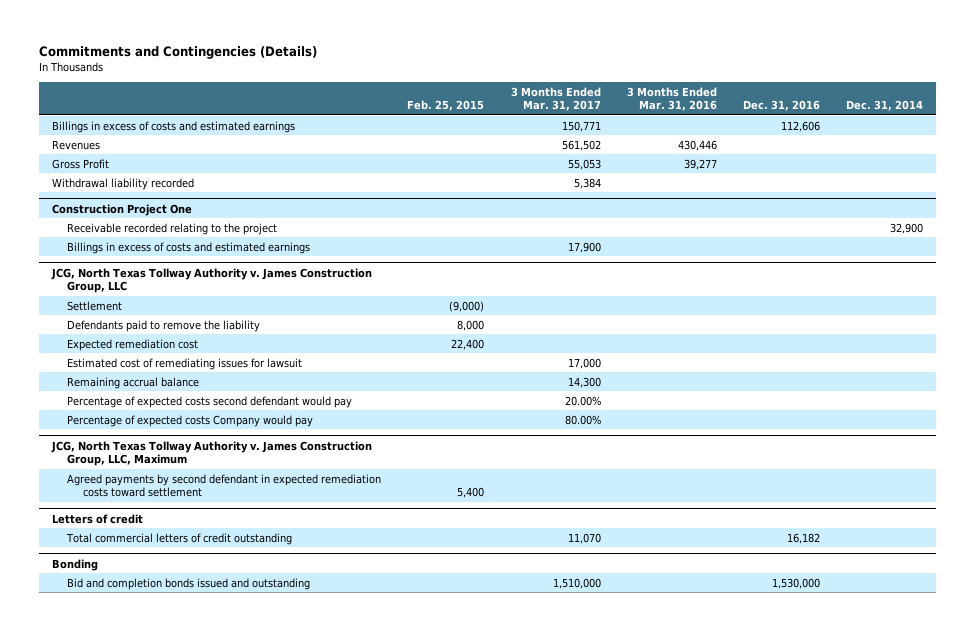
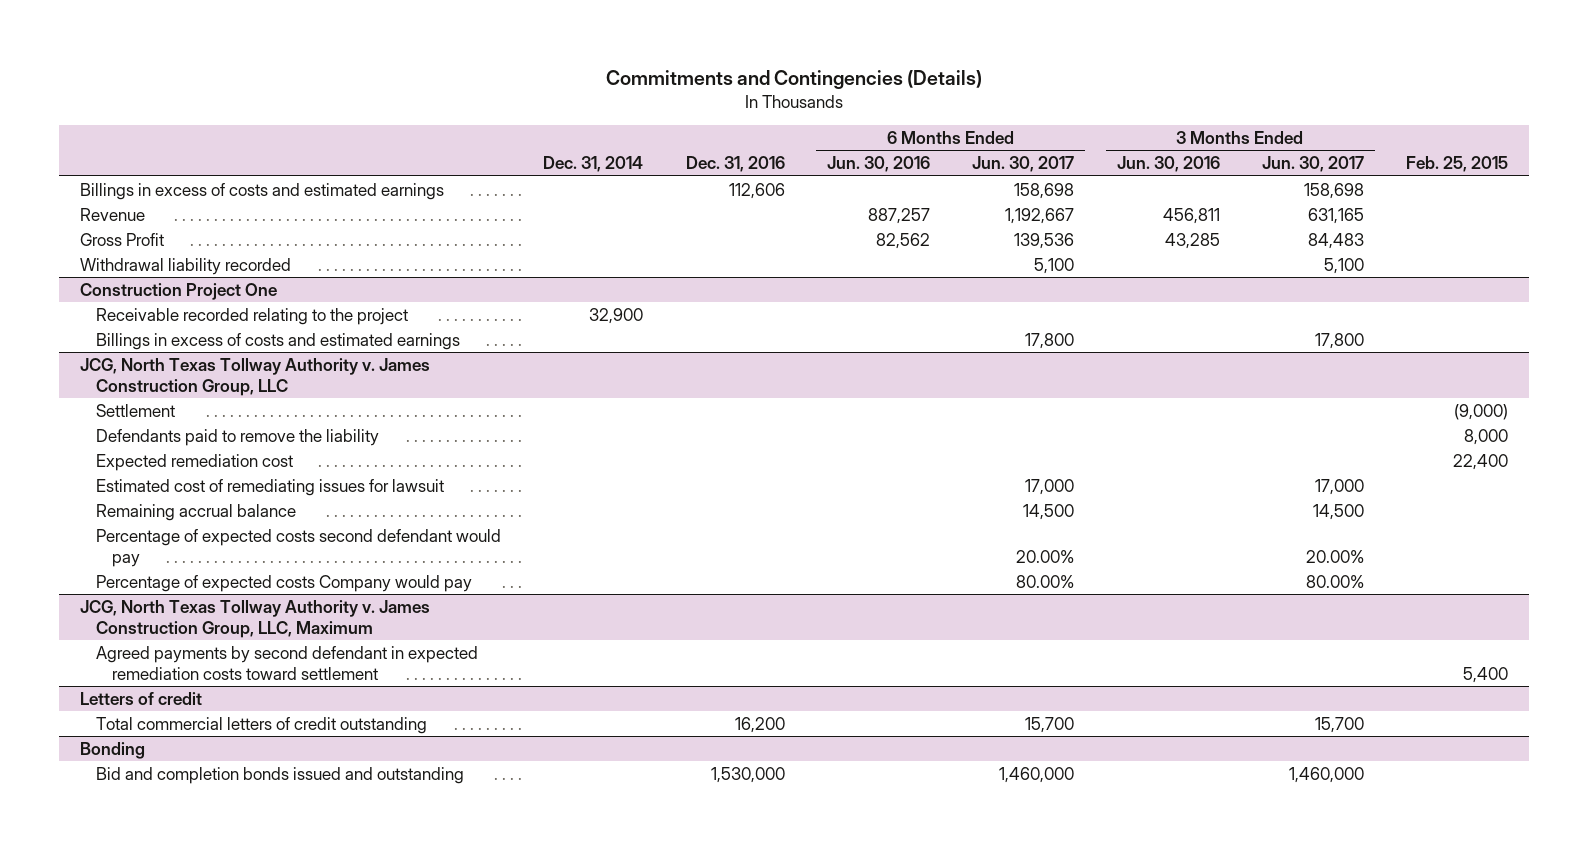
- | Feb. 25, 2015 | 3 Months Ended Mar. 31, 2017 | 3 Months Ended Mar. 31, 2016 | Dec. 31, 2016 | Dec. 31, 2014
+ | Dec. 31, 2014 | Dec. 31, 2016 | 6 Months Ended Jun. 30, 2016 | 6 Months Ended Jun. 30, 2017 | 3 Months Ended Jun. 30, 2016 | 3 Months Ended Jun. 30, 2017 | Feb. 25, 2015
- Revenues | | 561,502 | 430,446 | |
+ Revenue | | | 887,257 | 1,192,667 | 456,811 | 631,165 |
@ Letters of credit
- Total commercial letters of credit outstanding | | 11,070 | | 16,182 |
+ Total commercial letters of credit outstanding | | 16,200 | | 15,700 | | 15,700 |

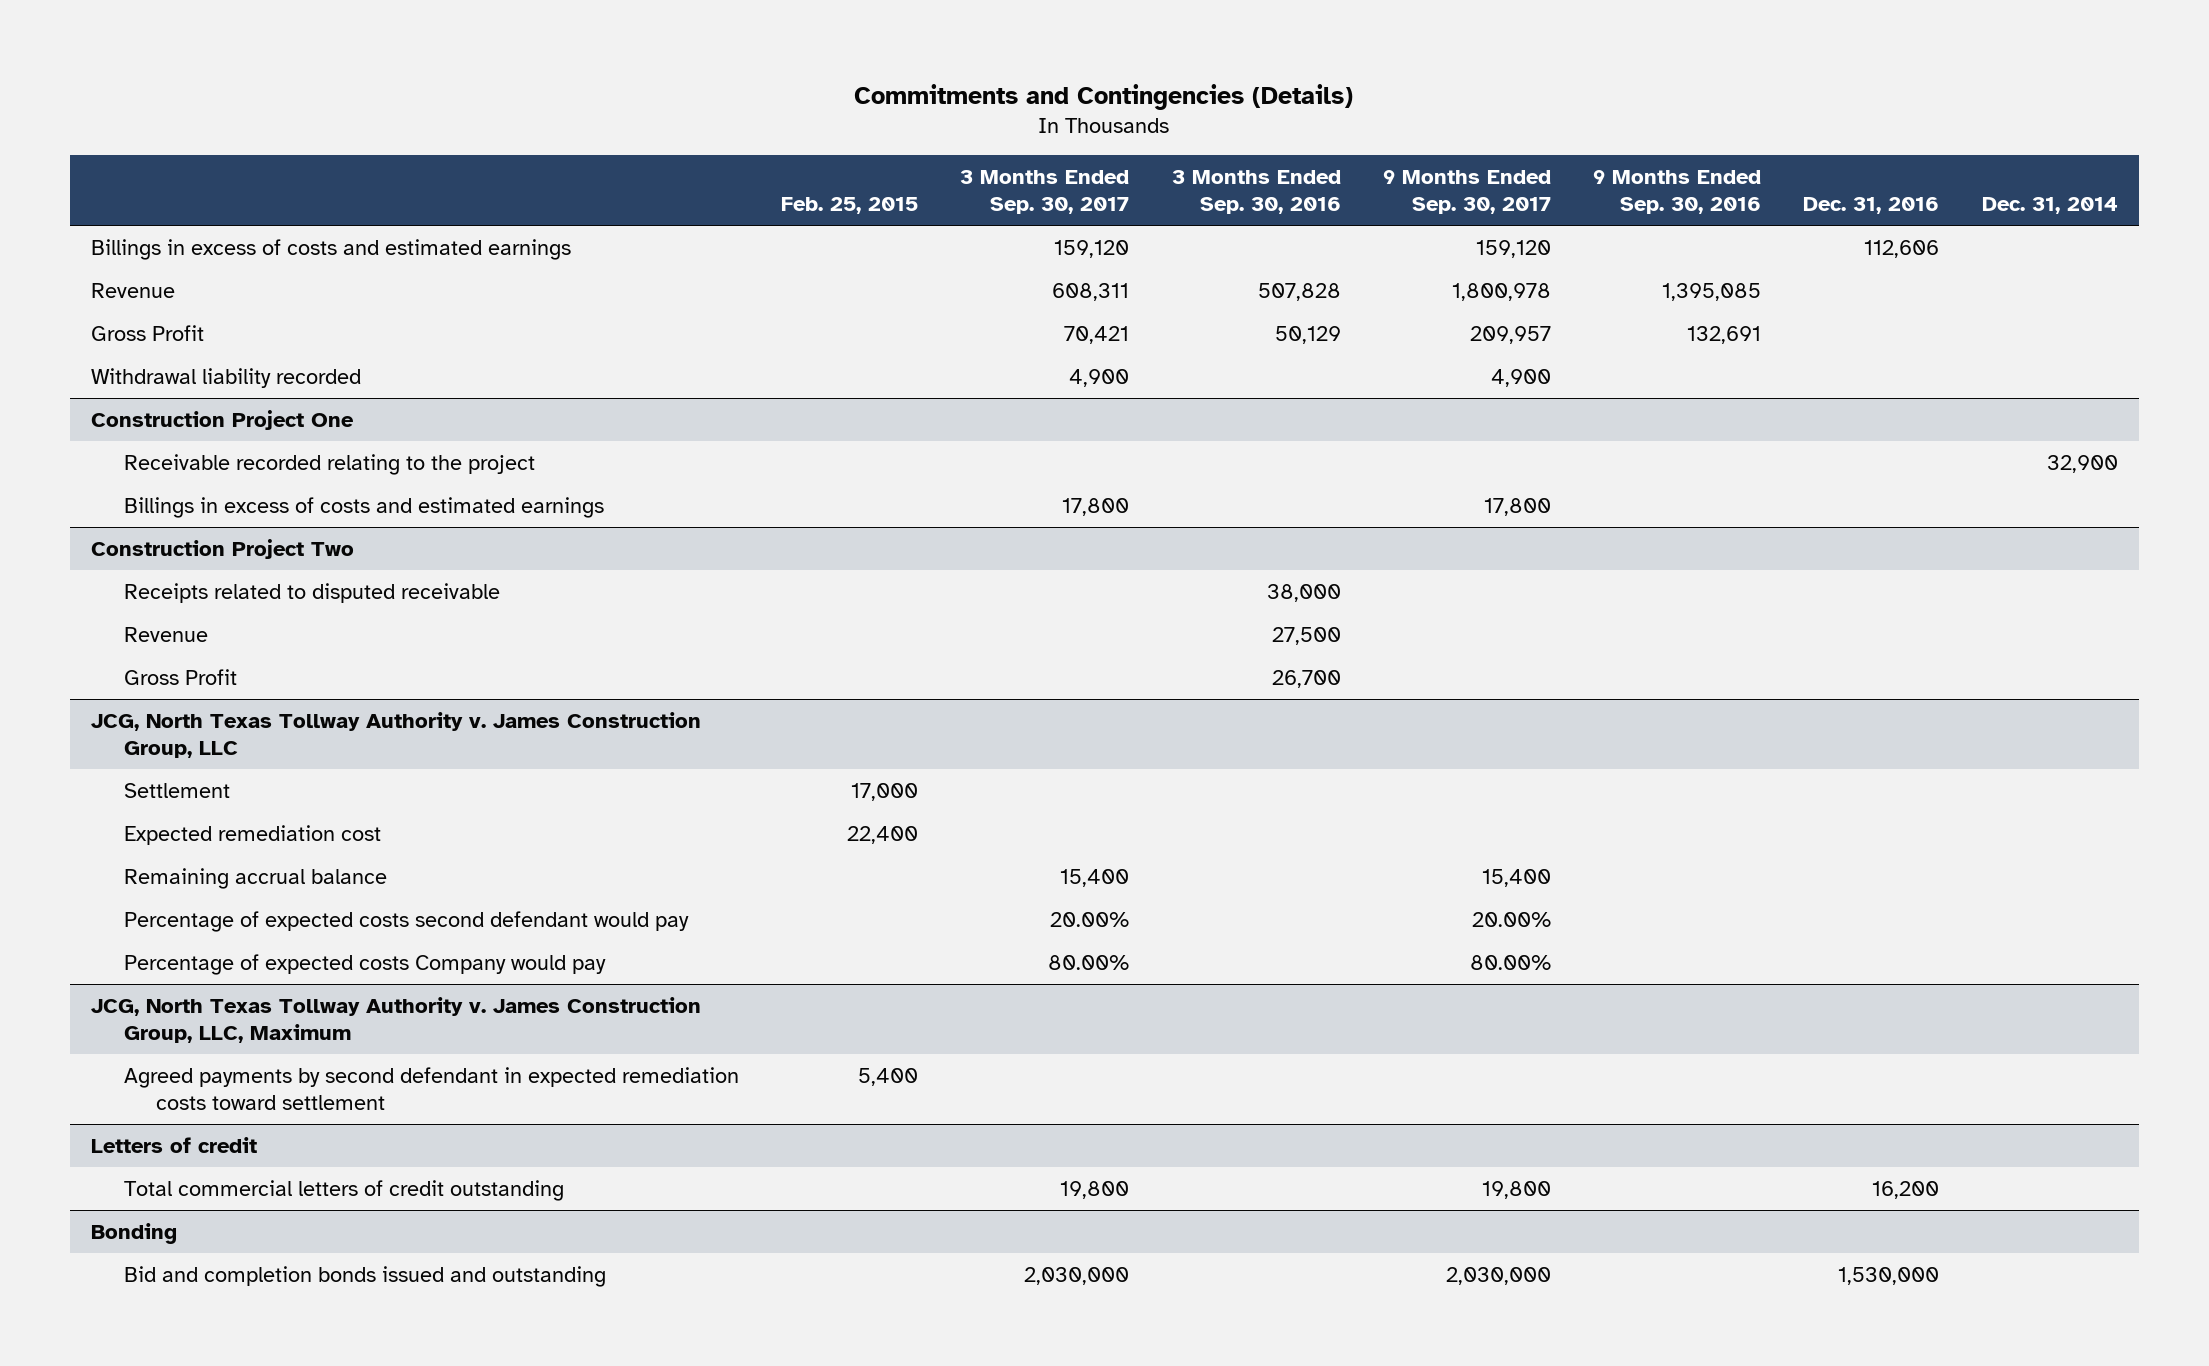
- | Dec. 31, 2014 | Dec. 31, 2016 | 6 Months Ended Jun. 30, 2016 | 6 Months Ended Jun. 30, 2017 | 3 Months Ended Jun. 30, 2016 | 3 Months Ended Jun. 30, 2017 | Feb. 25, 2015
+ | Feb. 25, 2015 | 3 Months Ended Sep. 30, 2017 | 3 Months Ended Sep. 30, 2016 | 9 Months Ended Sep. 30, 2017 | 9 Months Ended Sep. 30, 2016 | Dec. 31, 2016 | Dec. 31, 2014
+ Construction Project Two
+ Receipts related to disputed receivable | | | 38,000 | | | |
+ Revenue | | | 27,500 | | | |
+ Gross Profit | | | 26,700 | | | |
@ JCG, North Texas Tollway Authority v. James Construction Group, LLC
- Settlement | | | | | | | (9,000)
- Defendants paid to remove the liability | | | | | | | 8,000
+ Settlement | 17,000 | | | | | |
- Estimated cost of remediating issues for lawsuit | | | | 17,000 | | 17,000 |

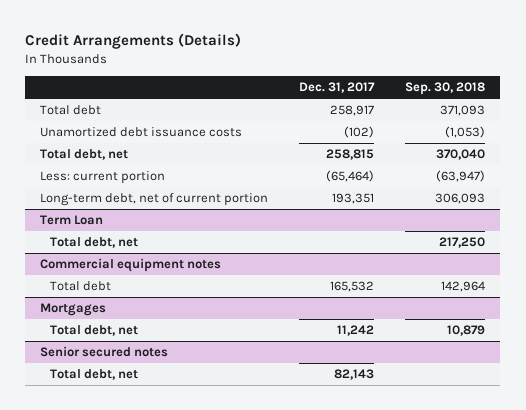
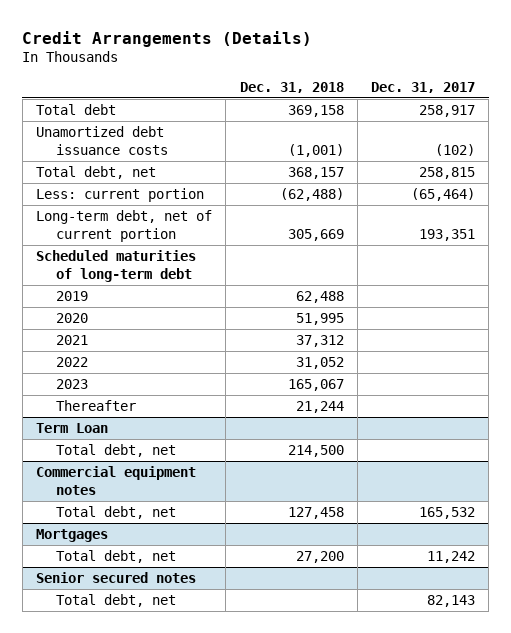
- | Dec. 31, 2017 | Sep. 30, 2018
+ | Dec. 31, 2018 | Dec. 31, 2017
+ Scheduled maturities of long-term debt
+ 2019 | 62,488 |
+ 2020 | 51,995 |
+ 2021 | 37,312 |
+ 2022 | 31,052 |
+ 2023 | 165,067 |
+ Thereafter | 21,244 |
@ Commercial equipment notes
- Total debt | 165,532 | 142,964
+ Total debt, net | 127,458 | 165,532

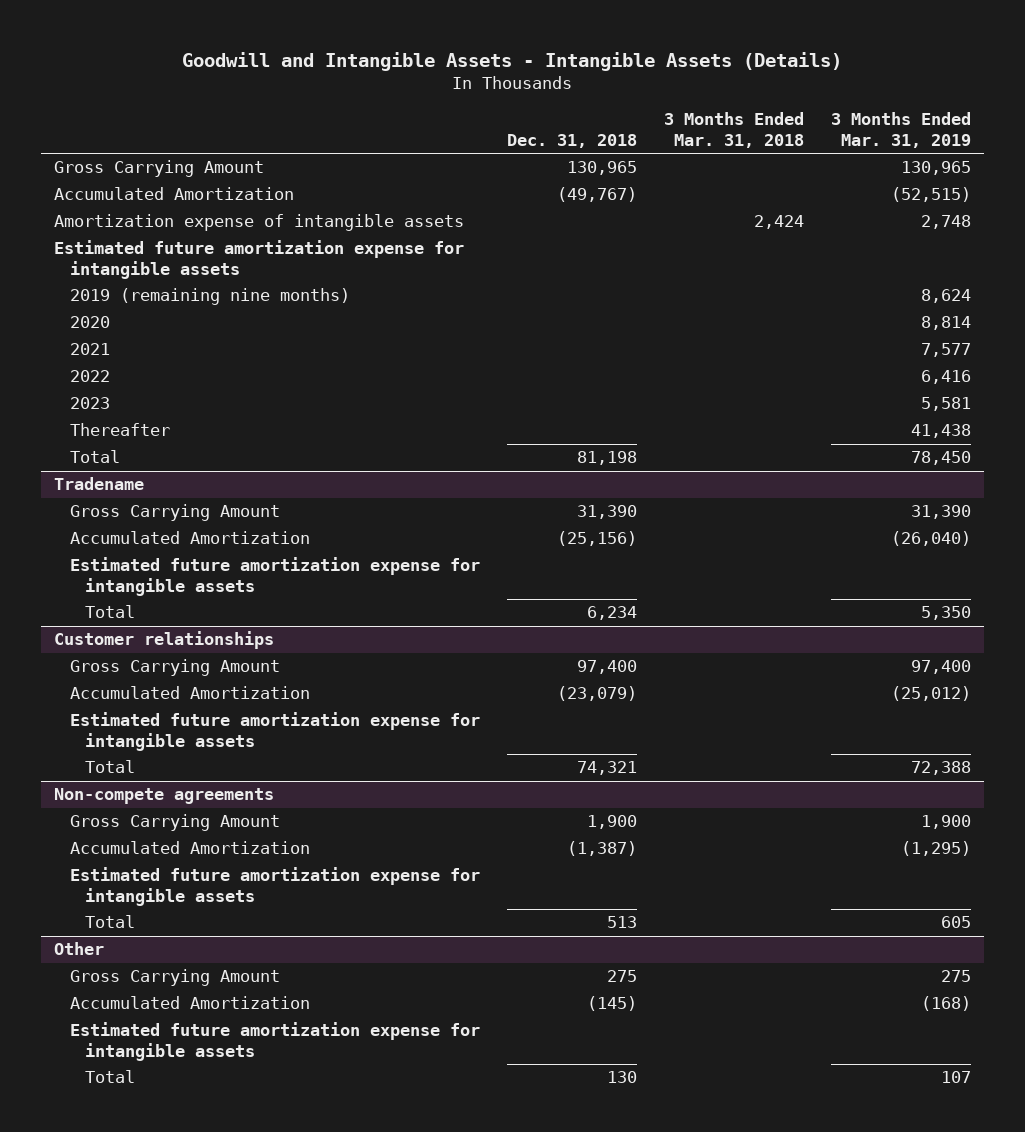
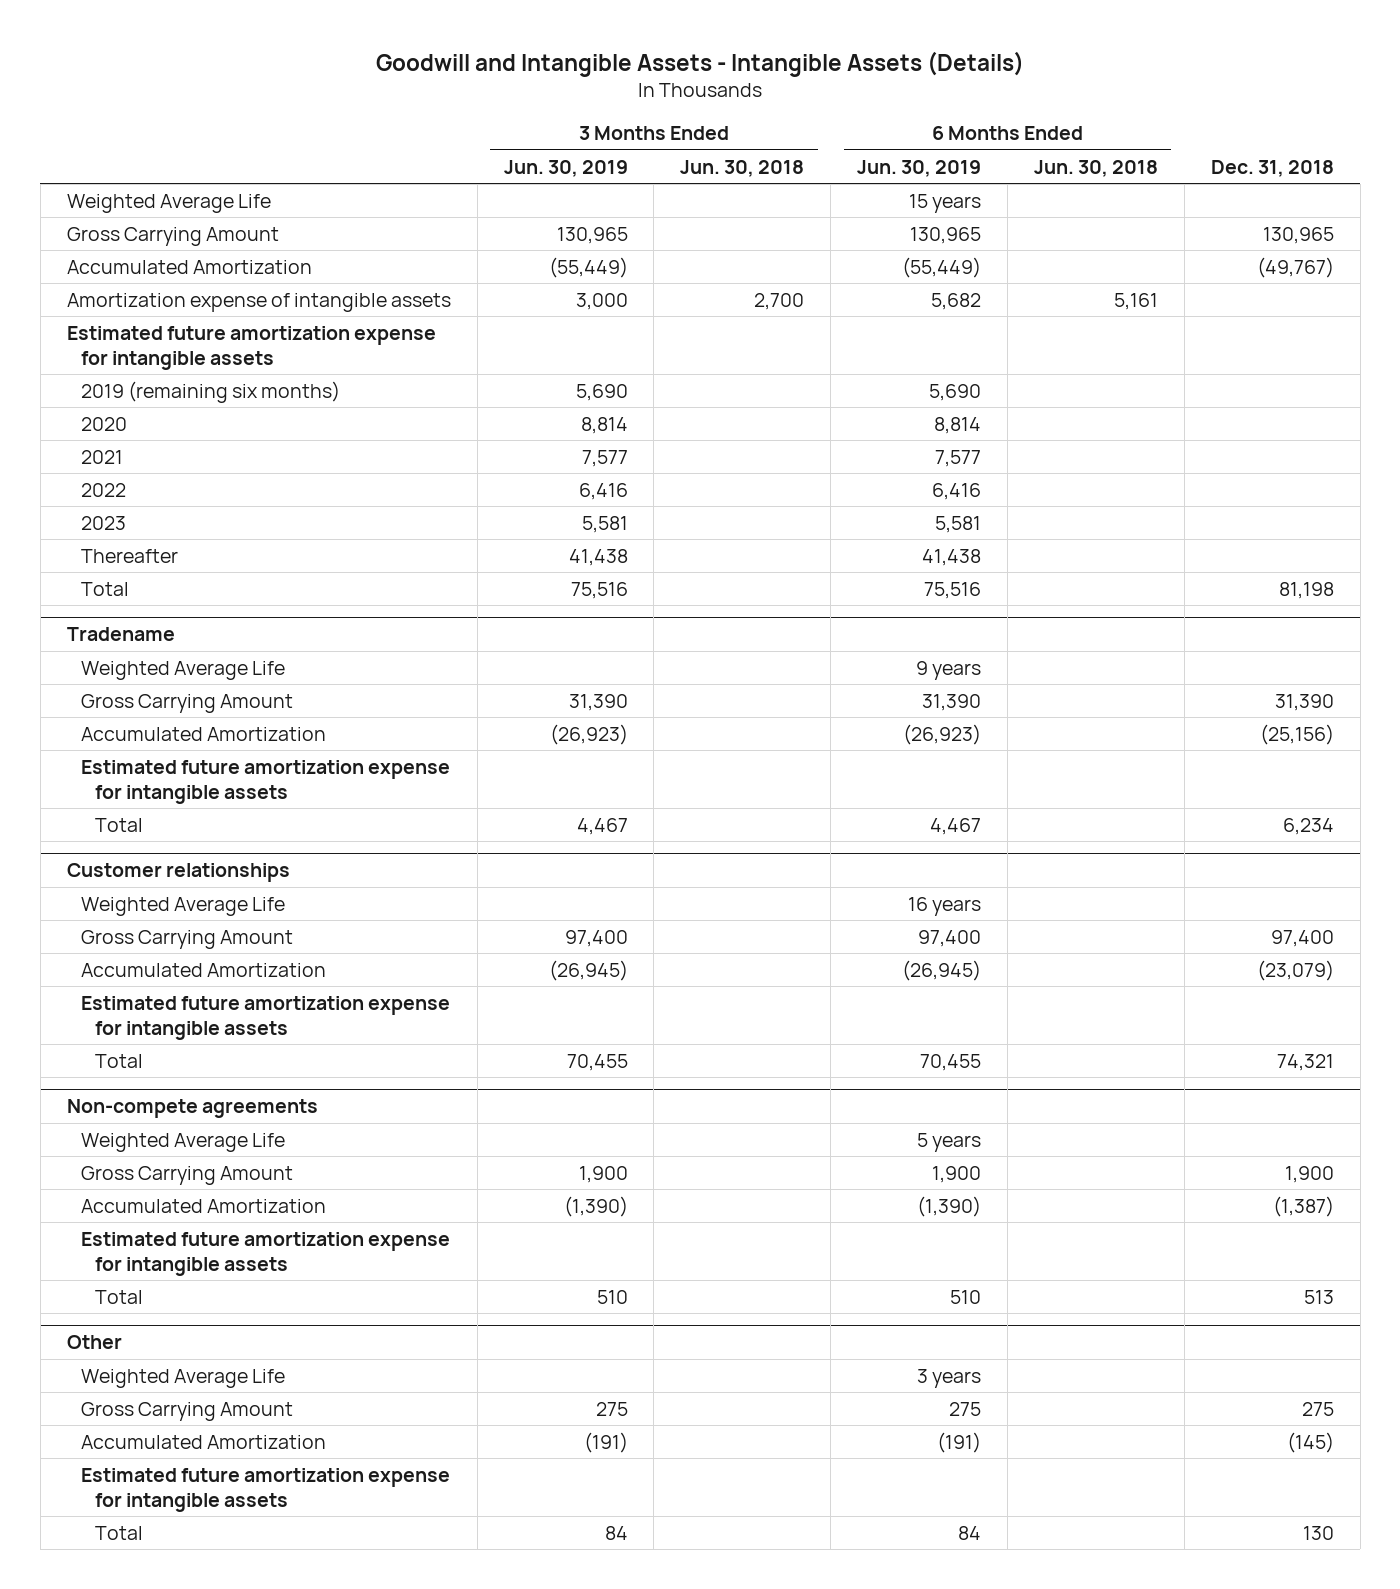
- | Dec. 31, 2018 | 3 Months Ended Mar. 31, 2018 | 3 Months Ended Mar. 31, 2019
+ | 3 Months Ended Jun. 30, 2019 | 3 Months Ended Jun. 30, 2018 | 6 Months Ended Jun. 30, 2019 | 6 Months Ended Jun. 30, 2018 | Dec. 31, 2018
+ Weighted Average Life | | | 15 years | |
- 2019 (remaining nine months) | | | 8,624
+ 2019 (remaining six months) | 5,690 | | 5,690 | |
@ Tradename
+ Weighted Average Life | | | 9 years | |
@ Customer relationships
+ Weighted Average Life | | | 16 years | |
@ Non-compete agreements
+ Weighted Average Life | | | 5 years | |
@ Other
+ Weighted Average Life | | | 3 years | |

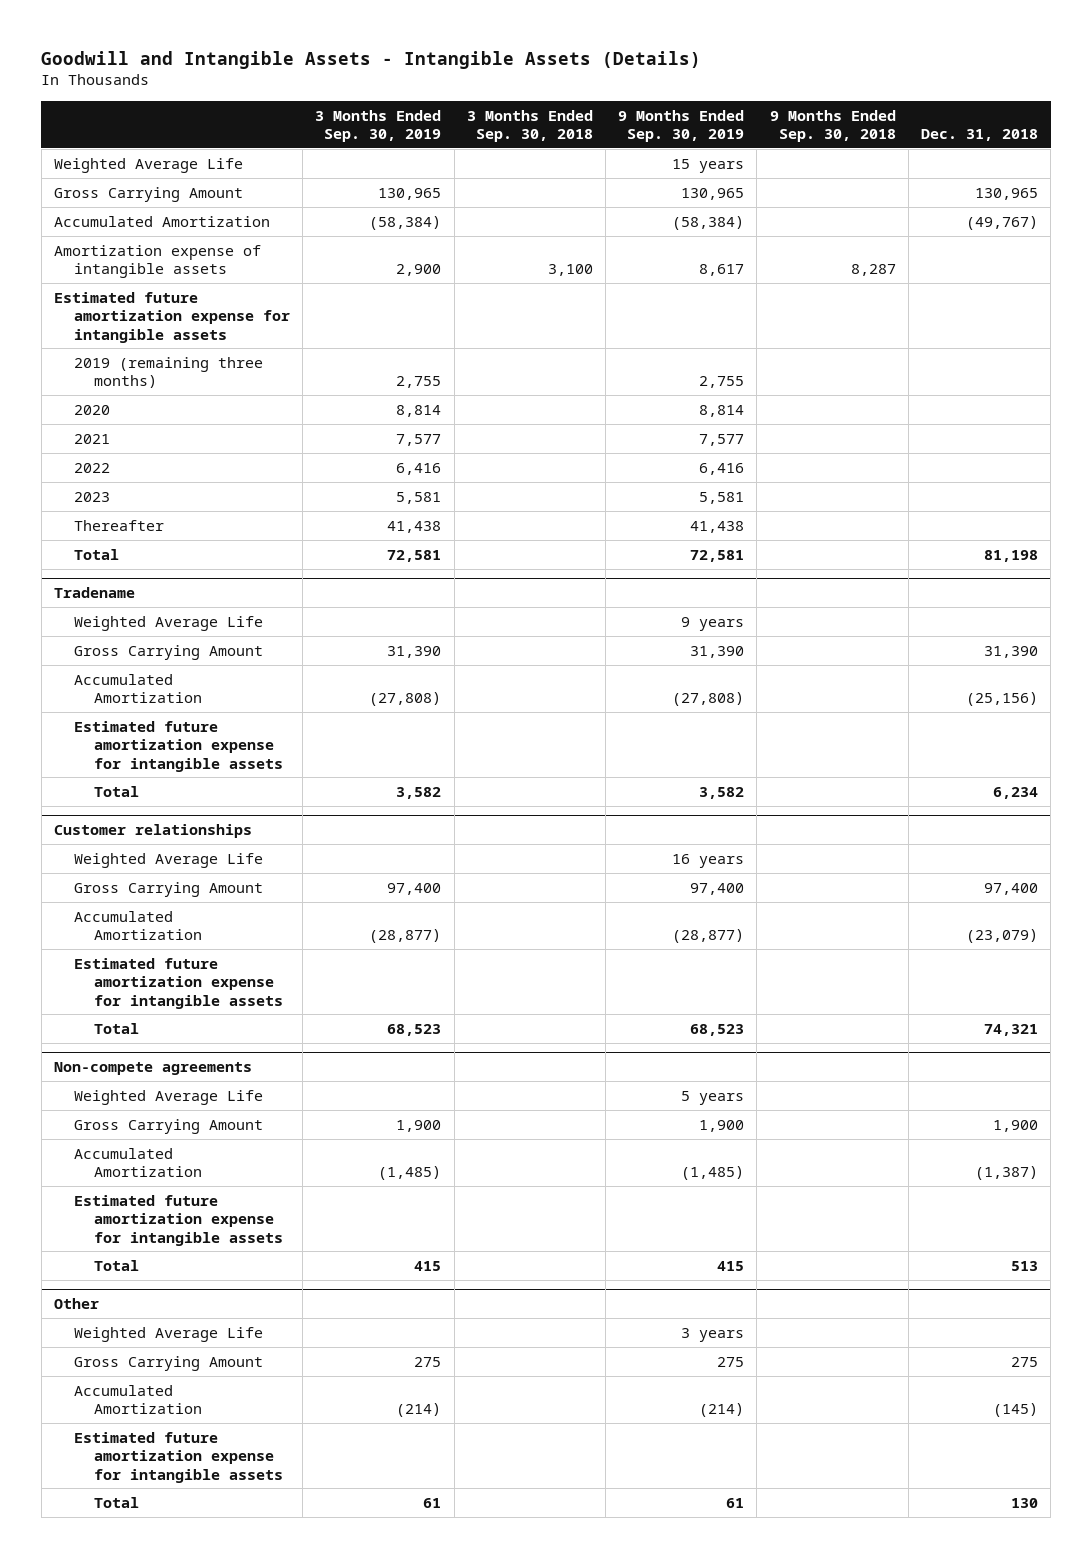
- | 3 Months Ended Jun. 30, 2019 | 3 Months Ended Jun. 30, 2018 | 6 Months Ended Jun. 30, 2019 | 6 Months Ended Jun. 30, 2018 | Dec. 31, 2018
+ | 3 Months Ended Sep. 30, 2019 | 3 Months Ended Sep. 30, 2018 | 9 Months Ended Sep. 30, 2019 | 9 Months Ended Sep. 30, 2018 | Dec. 31, 2018
- 2019 (remaining six months) | 5,690 | | 5,690 | |
+ 2019 (remaining three months) | 2,755 | | 2,755 | |

